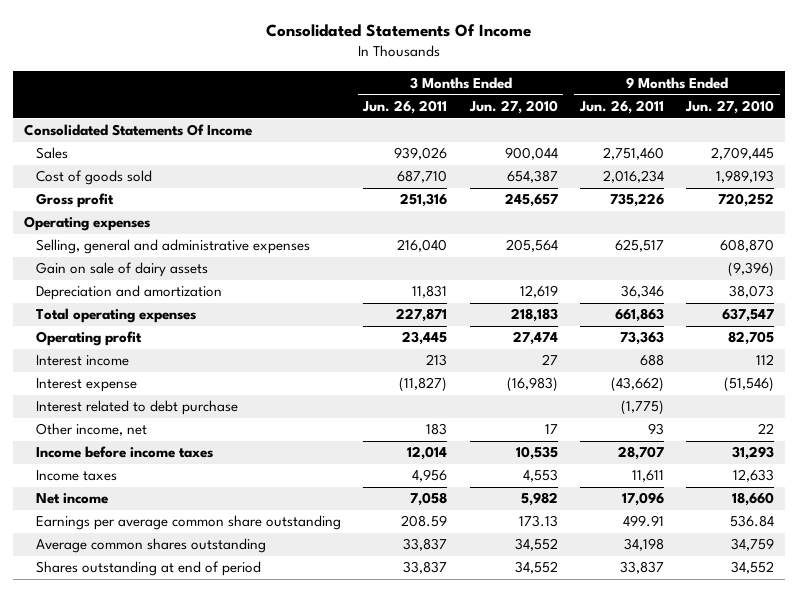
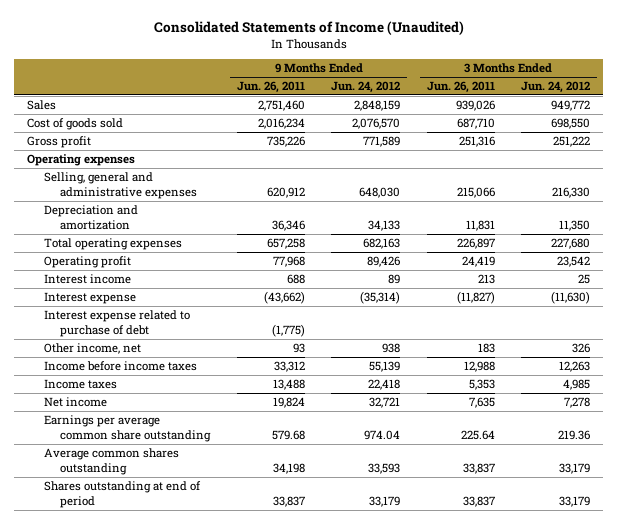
- Consolidated Statements Of Income
+ Consolidated Statements of Income (Unaudited)
- | 3 Months Ended Jun. 26, 2011 | 3 Months Ended Jun. 27, 2010 | 9 Months Ended Jun. 26, 2011 | 9 Months Ended Jun. 27, 2010
+ | 9 Months Ended Jun. 26, 2011 | 9 Months Ended Jun. 24, 2012 | 3 Months Ended Jun. 26, 2011 | 3 Months Ended Jun. 24, 2012
- Consolidated Statements Of Income
- Selling, general and administrative expenses | 216,040 | 205,564 | 625,517 | 608,870
- Gain on sale of dairy assets | | | | (9,396)
+ Selling, general and administrative expenses | 620,912 | 648,030 | 215,066 | 216,330
- Total operating expenses | 227,871 | 218,183 | 661,863 | 637,547
- Operating profit | 23,445 | 27,474 | 73,363 | 82,705
+ Total operating expenses | 657,258 | 682,163 | 226,897 | 227,680
+ Operating profit | 77,968 | 89,426 | 24,419 | 23,542
- Interest related to debt purchase | | | (1,775) |
+ Interest expense related to purchase of debt | (1,775) | | |
- Income before income taxes | 12,014 | 10,535 | 28,707 | 31,293
- Income taxes | 4,956 | 4,553 | 11,611 | 12,633
- Net income | 7,058 | 5,982 | 17,096 | 18,660
- Earnings per average common share outstanding | 208.59 | 173.13 | 499.91 | 536.84
+ Income before income taxes | 33,312 | 55,139 | 12,988 | 12,263
+ Income taxes | 13,488 | 22,418 | 5,353 | 4,985
+ Net income | 19,824 | 32,721 | 7,635 | 7,278
+ Earnings per average common share outstanding | 579.68 | 974.04 | 225.64 | 219.36

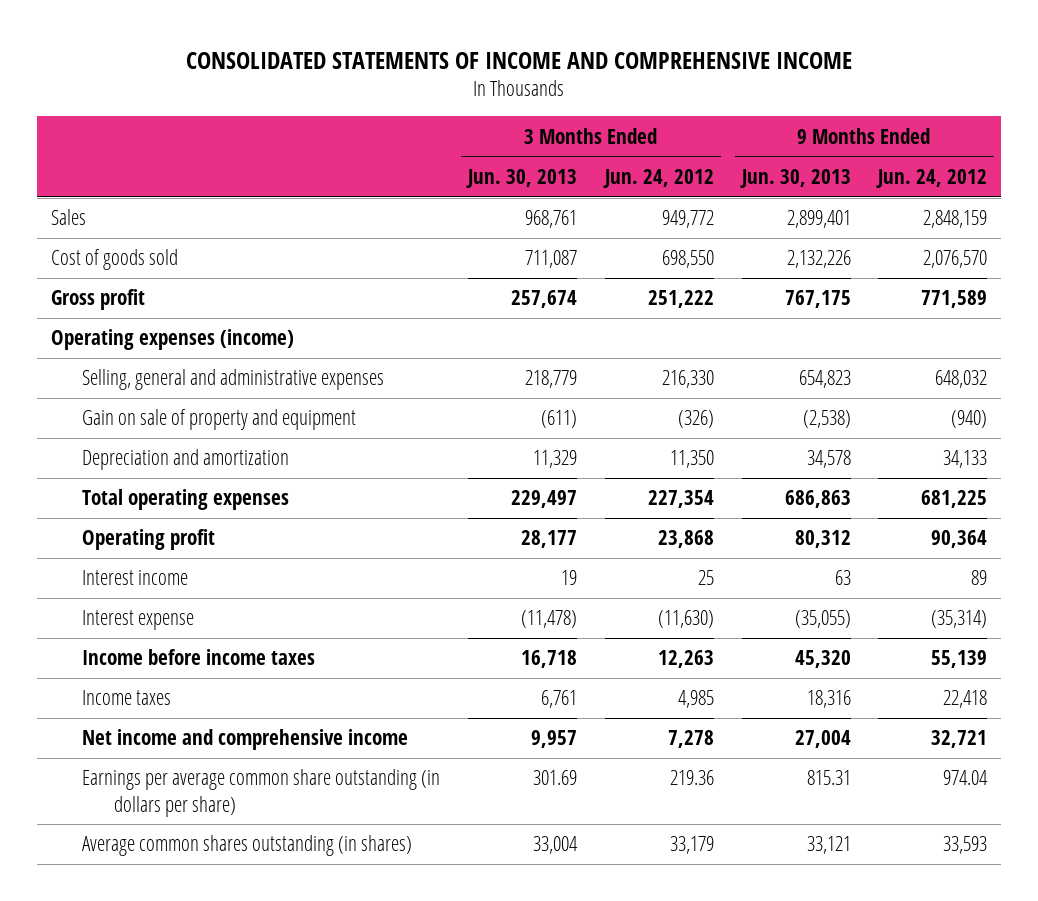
- Consolidated Statements of Income (Unaudited)
+ CONSOLIDATED STATEMENTS OF INCOME AND COMPREHENSIVE INCOME
- | 9 Months Ended Jun. 26, 2011 | 9 Months Ended Jun. 24, 2012 | 3 Months Ended Jun. 26, 2011 | 3 Months Ended Jun. 24, 2012
+ | 3 Months Ended Jun. 30, 2013 | 3 Months Ended Jun. 24, 2012 | 9 Months Ended Jun. 30, 2013 | 9 Months Ended Jun. 24, 2012
- Operating expenses
- Selling, general and administrative expenses | 620,912 | 648,030 | 215,066 | 216,330
+ Operating expenses (income)
+ Selling, general and administrative expenses | 218,779 | 216,330 | 654,823 | 648,032
+ Gain on sale of property and equipment | (611) | (326) | (2,538) | (940)
- Total operating expenses | 657,258 | 682,163 | 226,897 | 227,680
- Operating profit | 77,968 | 89,426 | 24,419 | 23,542
+ Total operating expenses | 229,497 | 227,354 | 686,863 | 681,225
+ Operating profit | 28,177 | 23,868 | 80,312 | 90,364
- Interest expense related to purchase of debt | (1,775) | | |
- Other income, net | 93 | 938 | 183 | 326
- Net income | 19,824 | 32,721 | 7,635 | 7,278
- Earnings per average common share outstanding | 579.68 | 974.04 | 225.64 | 219.36
- Average common shares outstanding | 34,198 | 33,593 | 33,837 | 33,179
- Shares outstanding at end of period | 33,837 | 33,179 | 33,837 | 33,179
+ Net income and comprehensive income | 9,957 | 7,278 | 27,004 | 32,721
+ Earnings per average common share outstanding (in dollars per share) | 301.69 | 219.36 | 815.31 | 974.04
+ Average common shares outstanding (in shares) | 33,004 | 33,179 | 33,121 | 33,593

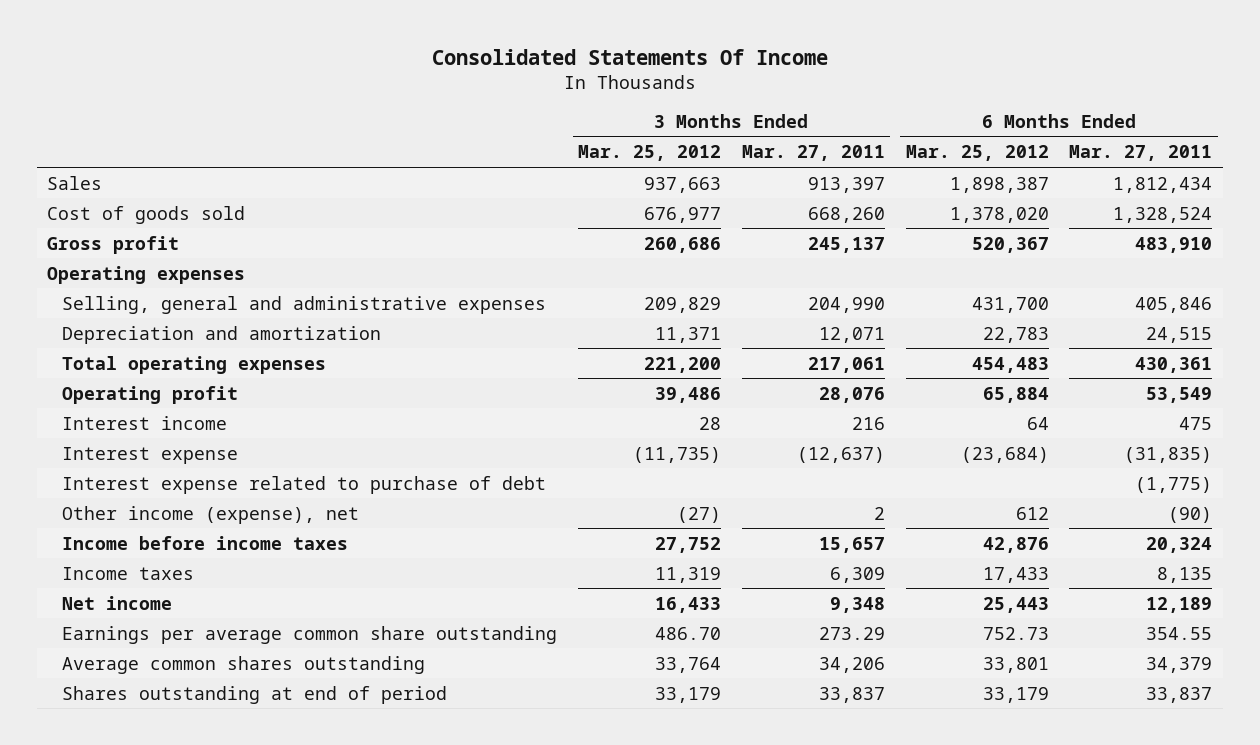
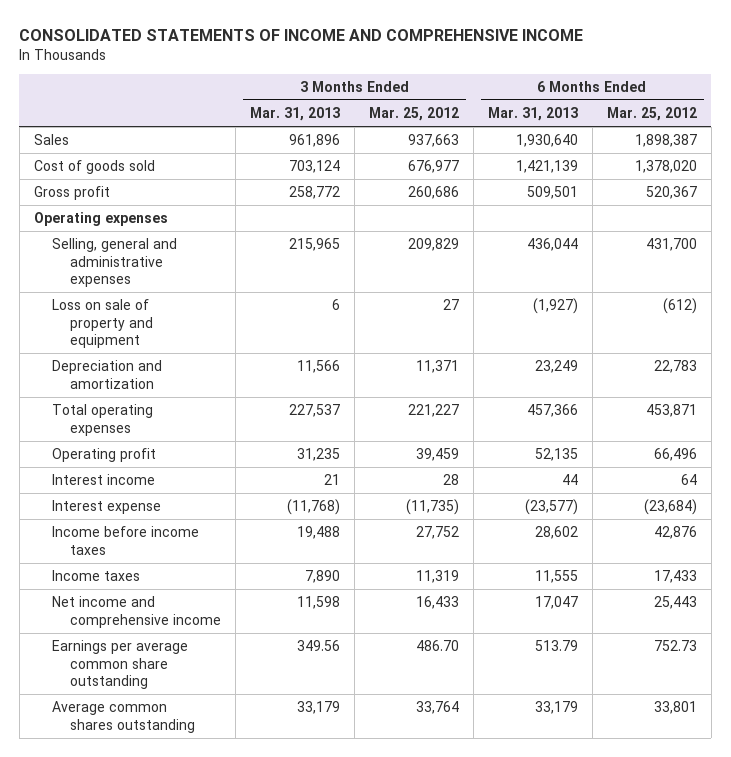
- Consolidated Statements Of Income
+ CONSOLIDATED STATEMENTS OF INCOME AND COMPREHENSIVE INCOME
- | 3 Months Ended Mar. 25, 2012 | 3 Months Ended Mar. 27, 2011 | 6 Months Ended Mar. 25, 2012 | 6 Months Ended Mar. 27, 2011
+ | 3 Months Ended Mar. 31, 2013 | 3 Months Ended Mar. 25, 2012 | 6 Months Ended Mar. 31, 2013 | 6 Months Ended Mar. 25, 2012
+ Loss on sale of property and equipment | 6 | 27 | (1,927) | (612)
- Total operating expenses | 221,200 | 217,061 | 454,483 | 430,361
- Operating profit | 39,486 | 28,076 | 65,884 | 53,549
+ Total operating expenses | 227,537 | 221,227 | 457,366 | 453,871
+ Operating profit | 31,235 | 39,459 | 52,135 | 66,496
- Interest expense related to purchase of debt | | | | (1,775)
- Other income (expense), net | (27) | 2 | 612 | (90)
- Net income | 16,433 | 9,348 | 25,443 | 12,189
+ Net income and comprehensive income | 11,598 | 16,433 | 17,047 | 25,443
- Shares outstanding at end of period | 33,179 | 33,837 | 33,179 | 33,837

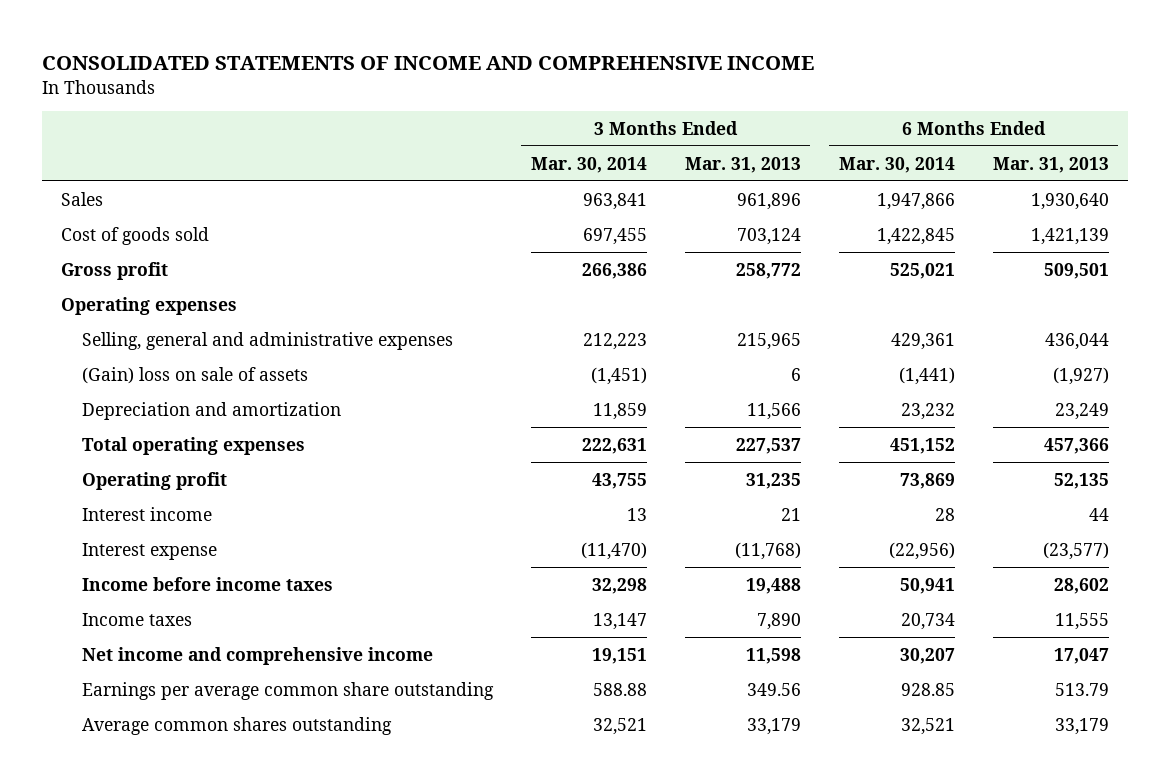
- | 3 Months Ended Mar. 31, 2013 | 3 Months Ended Mar. 25, 2012 | 6 Months Ended Mar. 31, 2013 | 6 Months Ended Mar. 25, 2012
+ | 3 Months Ended Mar. 30, 2014 | 3 Months Ended Mar. 31, 2013 | 6 Months Ended Mar. 30, 2014 | 6 Months Ended Mar. 31, 2013
- Loss on sale of property and equipment | 6 | 27 | (1,927) | (612)
+ (Gain) loss on sale of assets | (1,451) | 6 | (1,441) | (1,927)

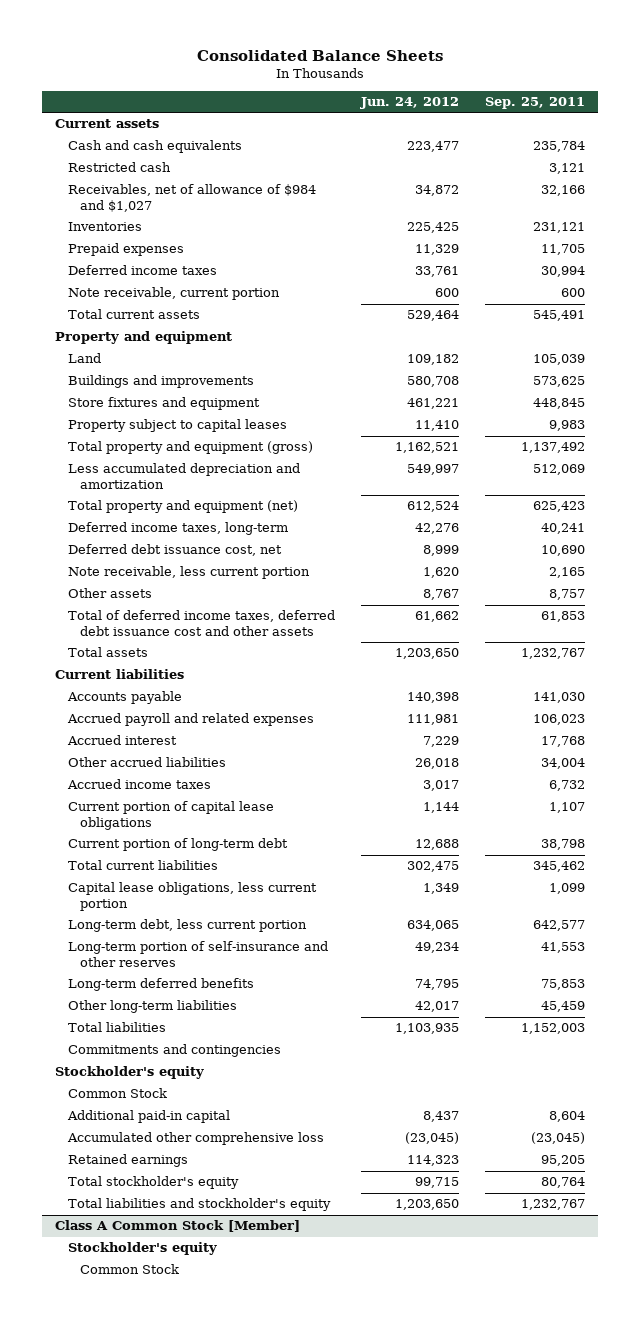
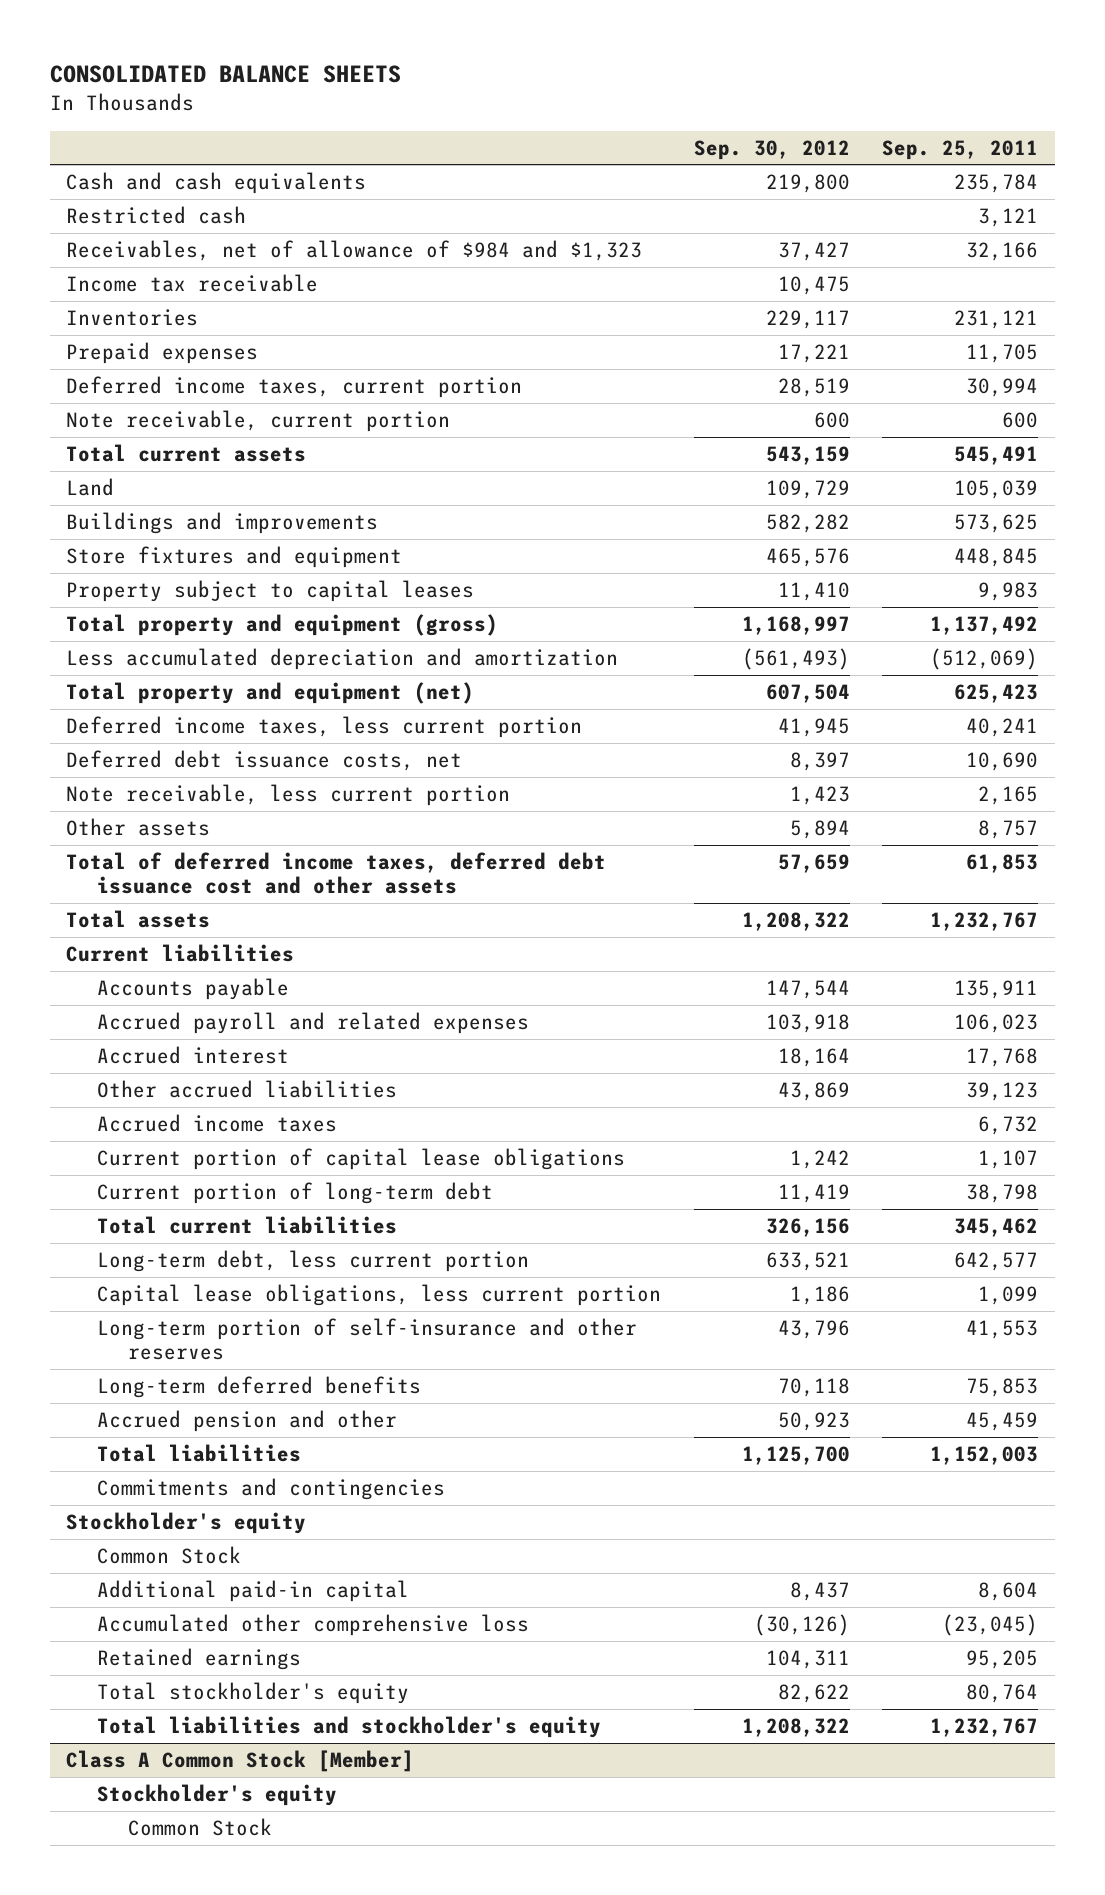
- Consolidated Balance Sheets
+ CONSOLIDATED BALANCE SHEETS
- | Jun. 24, 2012 | Sep. 25, 2011
+ | Sep. 30, 2012 | Sep. 25, 2011
- Current assets
- Receivables, net of allowance of $984 and $1,027 | 34,872 | 32,166
+ Receivables, net of allowance of $984 and $1,323 | 37,427 | 32,166
+ Income tax receivable | 10,475 |
- Deferred income taxes | 33,761 | 30,994
+ Deferred income taxes, current portion | 28,519 | 30,994
- Property and equipment
- Less accumulated depreciation and amortization | 549,997 | 512,069
+ Less accumulated depreciation and amortization | (561,493) | (512,069)
- Deferred income taxes, long-term | 42,276 | 40,241
- Deferred debt issuance cost, net | 8,999 | 10,690
+ Deferred income taxes, less current portion | 41,945 | 40,241
+ Deferred debt issuance costs, net | 8,397 | 10,690
- Accounts payable | 140,398 | 141,030
+ Accounts payable | 147,544 | 135,911
- Other accrued liabilities | 26,018 | 34,004
+ Other accrued liabilities | 43,869 | 39,123
moved down: Capital lease obligations, less current portion | 1,186 | 1,099
- Other long-term liabilities | 42,017 | 45,459
+ Accrued pension and other | 50,923 | 45,459

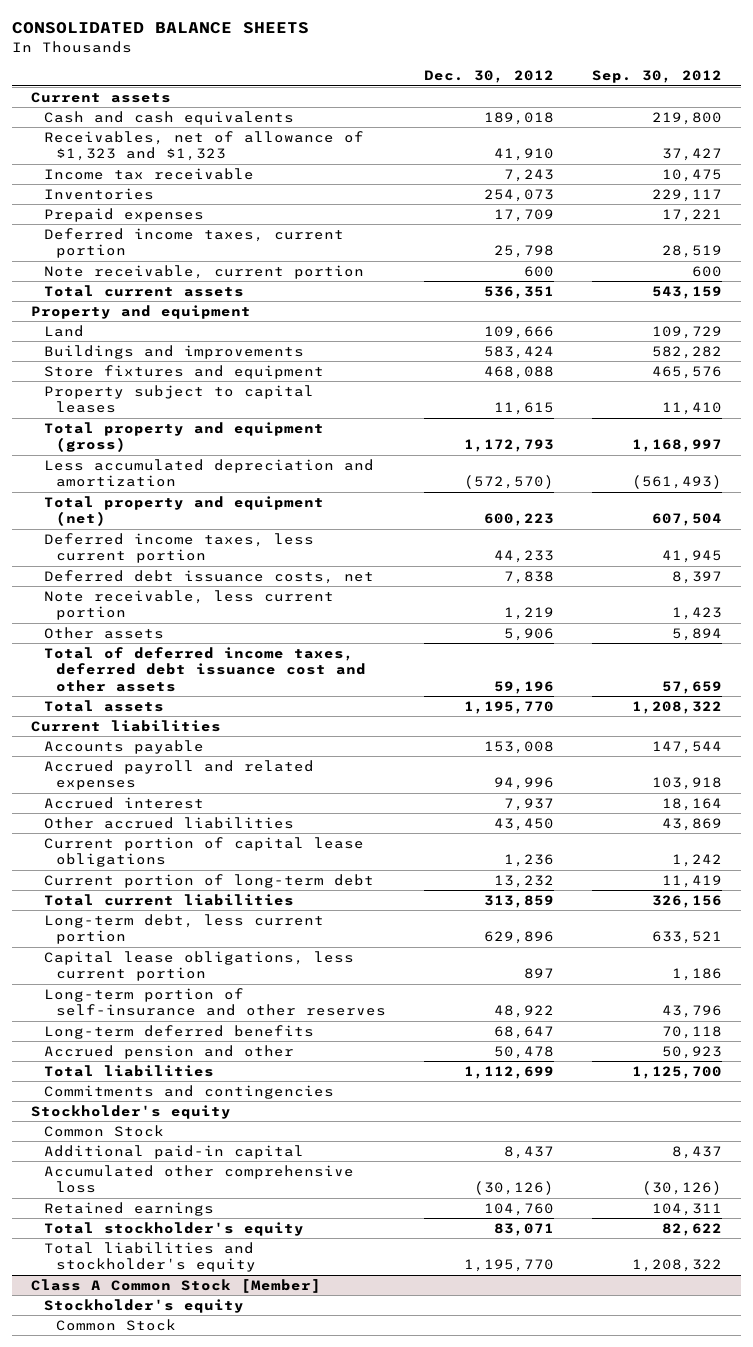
- | Sep. 30, 2012 | Sep. 25, 2011
+ | Dec. 30, 2012 | Sep. 30, 2012
+ Current assets
- Restricted cash | | 3,121
- Receivables, net of allowance of $984 and $1,323 | 37,427 | 32,166
+ Receivables, net of allowance of $1,323 and $1,323 | 41,910 | 37,427
+ Property and equipment
- Accrued income taxes | | 6,732

